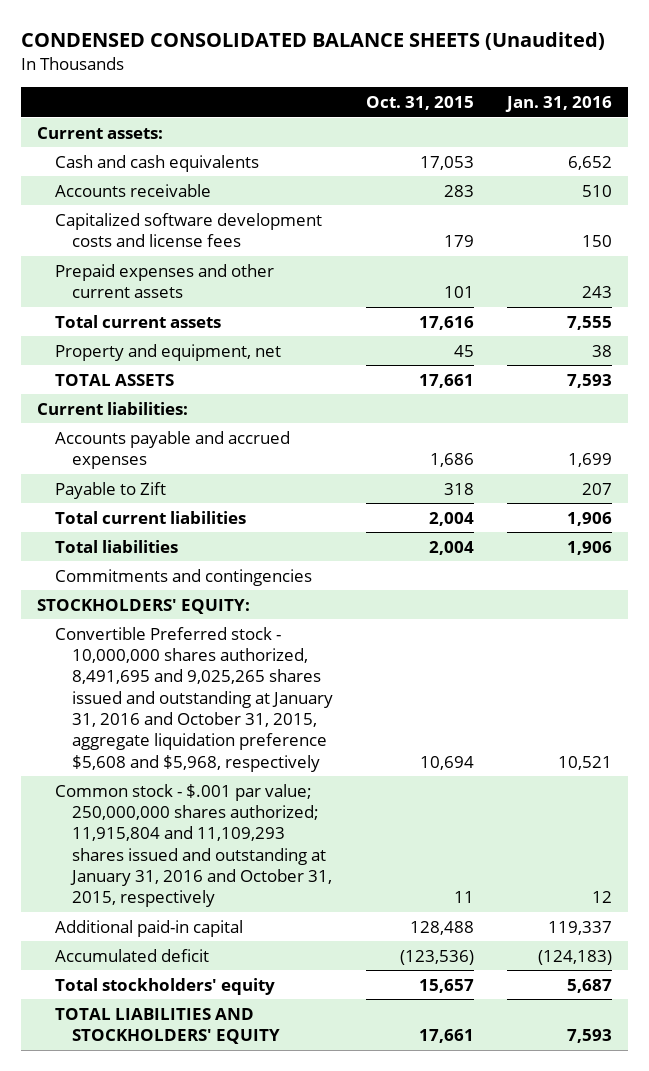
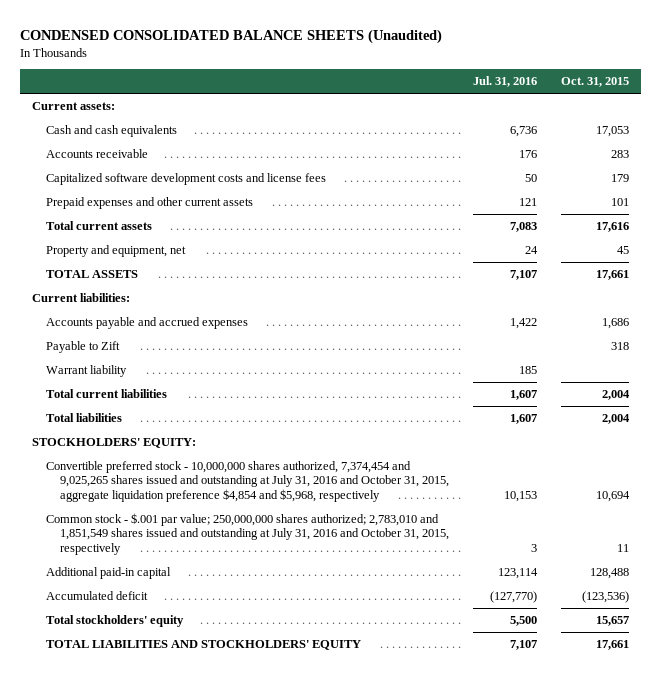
- | Oct. 31, 2015 | Jan. 31, 2016
+ | Jul. 31, 2016 | Oct. 31, 2015
+ Warrant liability | 185 |
- Commitments and contingencies
- Convertible Preferred stock - 10,000,000 shares authorized, 8,491,695 and 9,025,265 shares issued and outstanding at January 31, 2016 and October 31, 2015, aggregate liquidation preference $5,608 and $5,968, respectively | 10,694 | 10,521
- Common stock - $.001 par value; 250,000,000 shares authorized; 11,915,804 and 11,109,293 shares issued and outstanding at January 31, 2016 and October 31, 2015, respectively | 11 | 12
+ Convertible preferred stock - 10,000,000 shares authorized, 7,374,454 and 9,025,265 shares issued and outstanding at July 31, 2016 and October 31, 2015, aggregate liquidation preference $4,854 and $5,968, respectively | 10,153 | 10,694
+ Common stock - $.001 par value; 250,000,000 shares authorized; 2,783,010 and 1,851,549 shares issued and outstanding at July 31, 2016 and October 31, 2015, respectively | 3 | 11

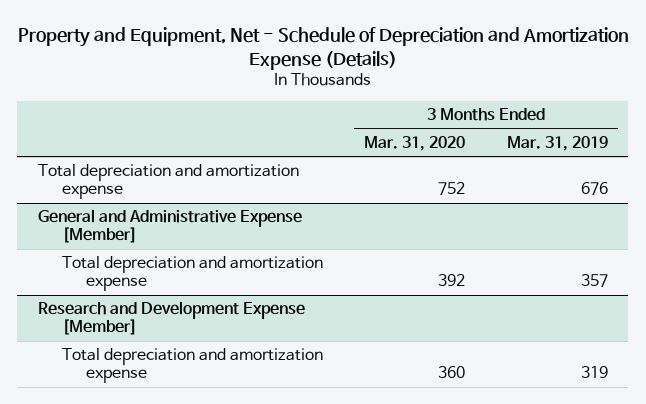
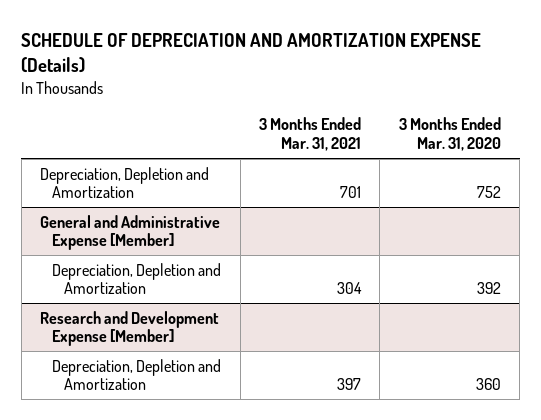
- Property and Equipment, Net - Schedule of Depreciation and Amortization Expense (Details)
+ SCHEDULE OF DEPRECIATION AND AMORTIZATION EXPENSE (Details)
- | 3 Months Ended Mar. 31, 2020 | 3 Months Ended Mar. 31, 2019
+ | 3 Months Ended Mar. 31, 2021 | 3 Months Ended Mar. 31, 2020
- Total depreciation and amortization expense | 752 | 676
+ Depreciation, Depletion and Amortization | 701 | 752
@ General and Administrative Expense [Member]
- Total depreciation and amortization expense | 392 | 357
+ Depreciation, Depletion and Amortization | 304 | 392
@ Research and Development Expense [Member]
- Total depreciation and amortization expense | 360 | 319
+ Depreciation, Depletion and Amortization | 397 | 360

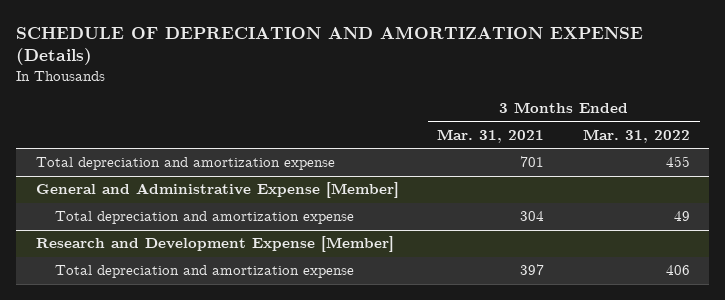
- | 3 Months Ended Mar. 31, 2021 | 3 Months Ended Mar. 31, 2020
+ | 3 Months Ended Mar. 31, 2021 | 3 Months Ended Mar. 31, 2022
- Depreciation, Depletion and Amortization | 701 | 752
+ Total depreciation and amortization expense | 701 | 455
@ General and Administrative Expense [Member]
- Depreciation, Depletion and Amortization | 304 | 392
+ Total depreciation and amortization expense | 304 | 49
@ Research and Development Expense [Member]
- Depreciation, Depletion and Amortization | 397 | 360
+ Total depreciation and amortization expense | 397 | 406

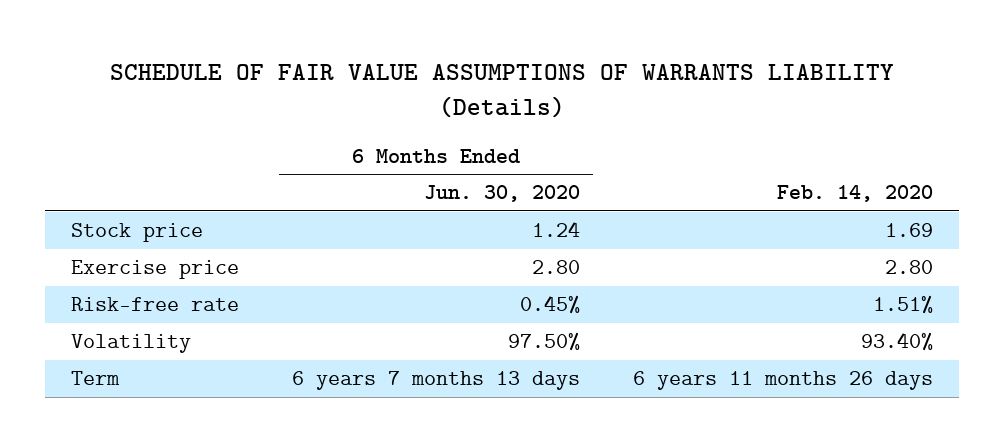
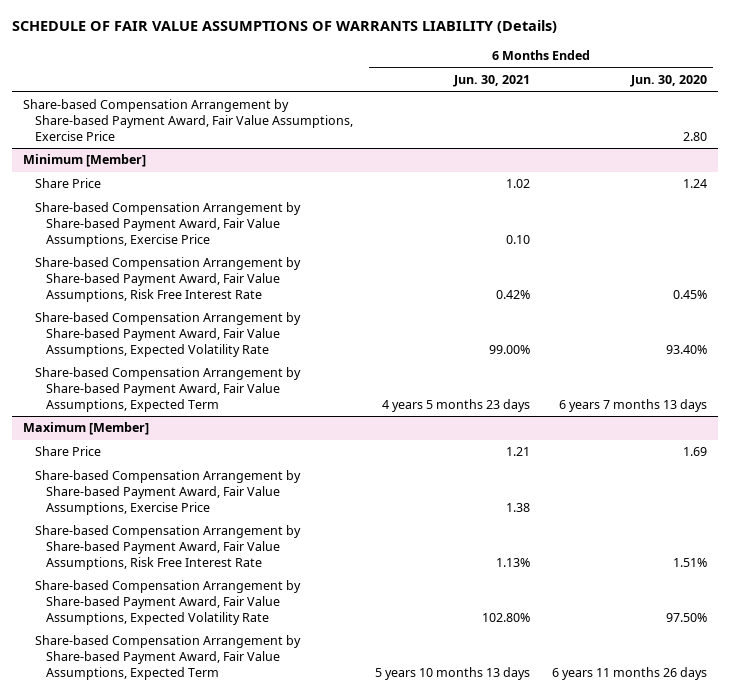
- | 6 Months Ended Jun. 30, 2020 | Feb. 14, 2020
+ | 6 Months Ended Jun. 30, 2021 | 6 Months Ended Jun. 30, 2020
- Stock price | 1.24 | 1.69
- Exercise price | 2.80 | 2.80
- Risk-free rate | 0.45% | 1.51%
- Volatility | 97.50% | 93.40%
- Term | 6 years 7 months 13 days | 6 years 11 months 26 days
+ Share-based Compensation Arrangement by Share-based Payment Award, Fair Value Assumptions, Exercise Price | | 2.80
+ Minimum [Member]
+ Share Price | 1.02 | 1.24
+ Share-based Compensation Arrangement by Share-based Payment Award, Fair Value Assumptions, Exercise Price | 0.10 |
+ Share-based Compensation Arrangement by Share-based Payment Award, Fair Value Assumptions, Risk Free Interest Rate | 0.42% | 0.45%
+ Share-based Compensation Arrangement by Share-based Payment Award, Fair Value Assumptions, Expected Volatility Rate | 99.00% | 93.40%
+ Share-based Compensation Arrangement by Share-based Payment Award, Fair Value Assumptions, Expected Term | 4 years 5 months 23 days | 6 years 7 months 13 days
+ Maximum [Member]
+ Share Price | 1.21 | 1.69
+ Share-based Compensation Arrangement by Share-based Payment Award, Fair Value Assumptions, Exercise Price | 1.38 |
+ Share-based Compensation Arrangement by Share-based Payment Award, Fair Value Assumptions, Risk Free Interest Rate | 1.13% | 1.51%
+ Share-based Compensation Arrangement by Share-based Payment Award, Fair Value Assumptions, Expected Volatility Rate | 102.80% | 97.50%
+ Share-based Compensation Arrangement by Share-based Payment Award, Fair Value Assumptions, Expected Term | 5 years 10 months 13 days | 6 years 11 months 26 days

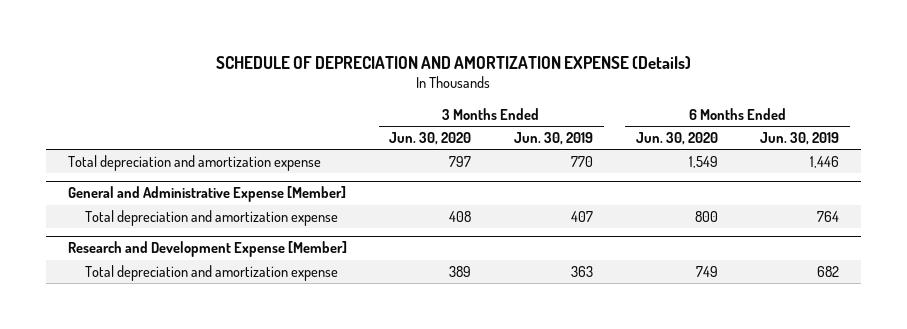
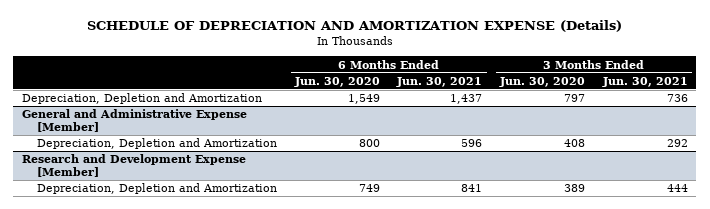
- | 3 Months Ended Jun. 30, 2020 | 3 Months Ended Jun. 30, 2019 | 6 Months Ended Jun. 30, 2020 | 6 Months Ended Jun. 30, 2019
+ | 6 Months Ended Jun. 30, 2020 | 6 Months Ended Jun. 30, 2021 | 3 Months Ended Jun. 30, 2020 | 3 Months Ended Jun. 30, 2021
- Total depreciation and amortization expense | 797 | 770 | 1,549 | 1,446
+ Depreciation, Depletion and Amortization | 1,549 | 1,437 | 797 | 736
@ General and Administrative Expense [Member]
- Total depreciation and amortization expense | 408 | 407 | 800 | 764
+ Depreciation, Depletion and Amortization | 800 | 596 | 408 | 292
@ Research and Development Expense [Member]
- Total depreciation and amortization expense | 389 | 363 | 749 | 682
+ Depreciation, Depletion and Amortization | 749 | 841 | 389 | 444

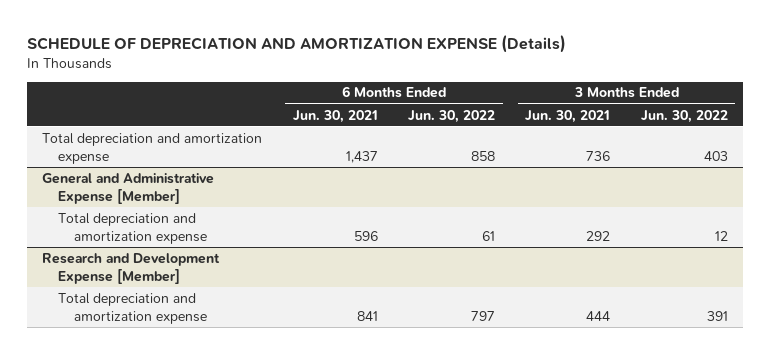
- | 6 Months Ended Jun. 30, 2020 | 6 Months Ended Jun. 30, 2021 | 3 Months Ended Jun. 30, 2020 | 3 Months Ended Jun. 30, 2021
+ | 6 Months Ended Jun. 30, 2021 | 6 Months Ended Jun. 30, 2022 | 3 Months Ended Jun. 30, 2021 | 3 Months Ended Jun. 30, 2022
- Depreciation, Depletion and Amortization | 1,549 | 1,437 | 797 | 736
+ Total depreciation and amortization expense | 1,437 | 858 | 736 | 403
@ General and Administrative Expense [Member]
- Depreciation, Depletion and Amortization | 800 | 596 | 408 | 292
+ Total depreciation and amortization expense | 596 | 61 | 292 | 12
@ Research and Development Expense [Member]
- Depreciation, Depletion and Amortization | 749 | 841 | 389 | 444
+ Total depreciation and amortization expense | 841 | 797 | 444 | 391

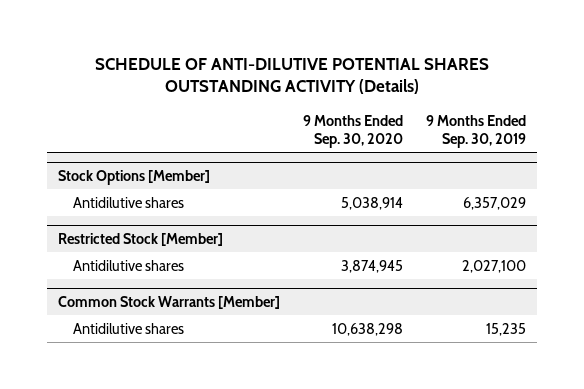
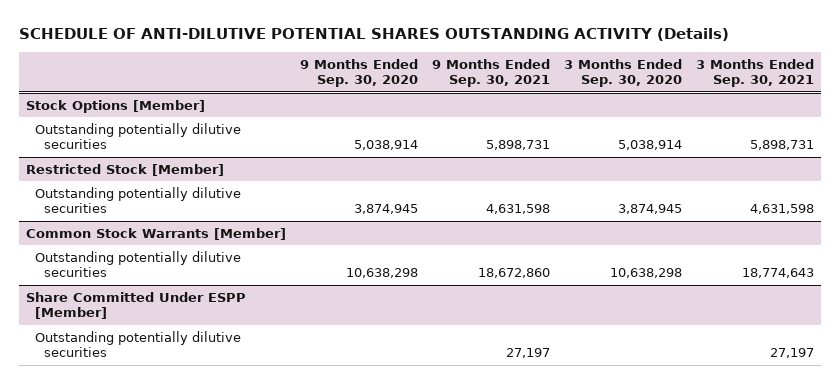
- | 9 Months Ended Sep. 30, 2020 | 9 Months Ended Sep. 30, 2019
+ | 9 Months Ended Sep. 30, 2020 | 9 Months Ended Sep. 30, 2021 | 3 Months Ended Sep. 30, 2020 | 3 Months Ended Sep. 30, 2021
@ Stock Options [Member]
- Antidilutive shares | 5,038,914 | 6,357,029
+ Outstanding potentially dilutive securities | 5,038,914 | 5,898,731 | 5,038,914 | 5,898,731
@ Restricted Stock [Member]
- Antidilutive shares | 3,874,945 | 2,027,100
+ Outstanding potentially dilutive securities | 3,874,945 | 4,631,598 | 3,874,945 | 4,631,598
@ Common Stock Warrants [Member]
- Antidilutive shares | 10,638,298 | 15,235
+ Outstanding potentially dilutive securities | 10,638,298 | 18,672,860 | 10,638,298 | 18,774,643
+ Share Committed Under ESPP [Member]
+ Outstanding potentially dilutive securities | | 27,197 | | 27,197

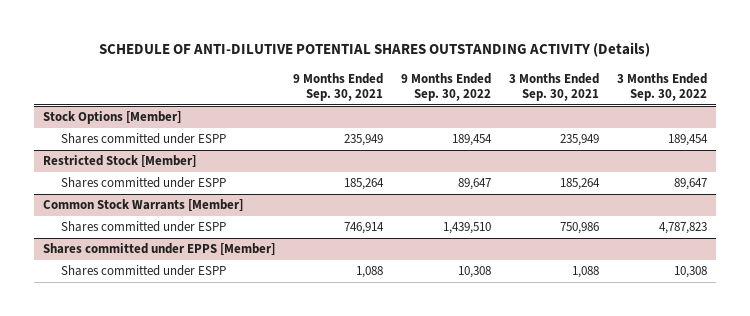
- | 9 Months Ended Sep. 30, 2020 | 9 Months Ended Sep. 30, 2021 | 3 Months Ended Sep. 30, 2020 | 3 Months Ended Sep. 30, 2021
+ | 9 Months Ended Sep. 30, 2021 | 9 Months Ended Sep. 30, 2022 | 3 Months Ended Sep. 30, 2021 | 3 Months Ended Sep. 30, 2022
@ Stock Options [Member]
- Outstanding potentially dilutive securities | 5,038,914 | 5,898,731 | 5,038,914 | 5,898,731
+ Shares committed under ESPP | 235,949 | 189,454 | 235,949 | 189,454
@ Restricted Stock [Member]
- Outstanding potentially dilutive securities | 3,874,945 | 4,631,598 | 3,874,945 | 4,631,598
+ Shares committed under ESPP | 185,264 | 89,647 | 185,264 | 89,647
@ Common Stock Warrants [Member]
- Outstanding potentially dilutive securities | 10,638,298 | 18,672,860 | 10,638,298 | 18,774,643
- Share Committed Under ESPP [Member]
- Outstanding potentially dilutive securities | | 27,197 | | 27,197
@ Common Stock Warrants [Member]
+ Shares committed under ESPP | 746,914 | 1,439,510 | 750,986 | 4,787,823
+ Shares committed under EPPS [Member]
+ Shares committed under ESPP | 1,088 | 10,308 | 1,088 | 10,308

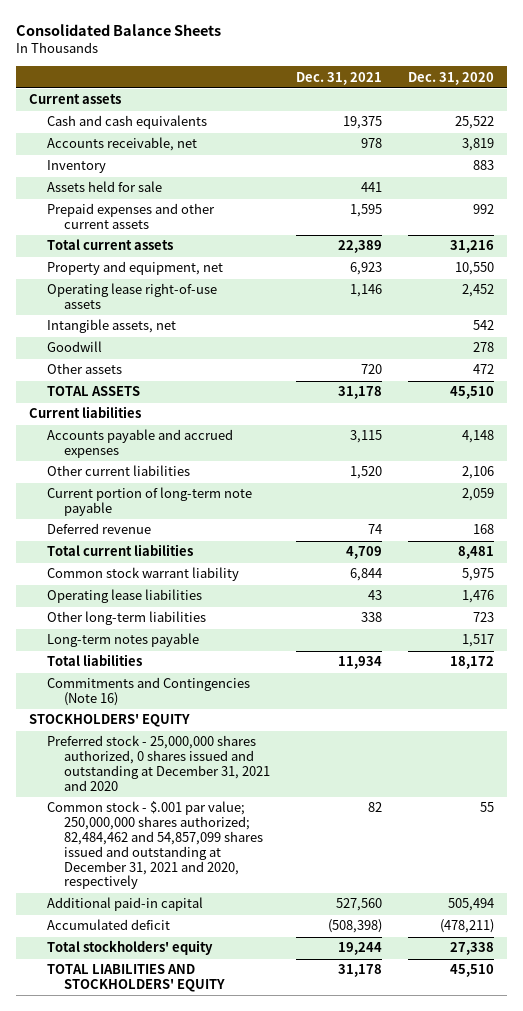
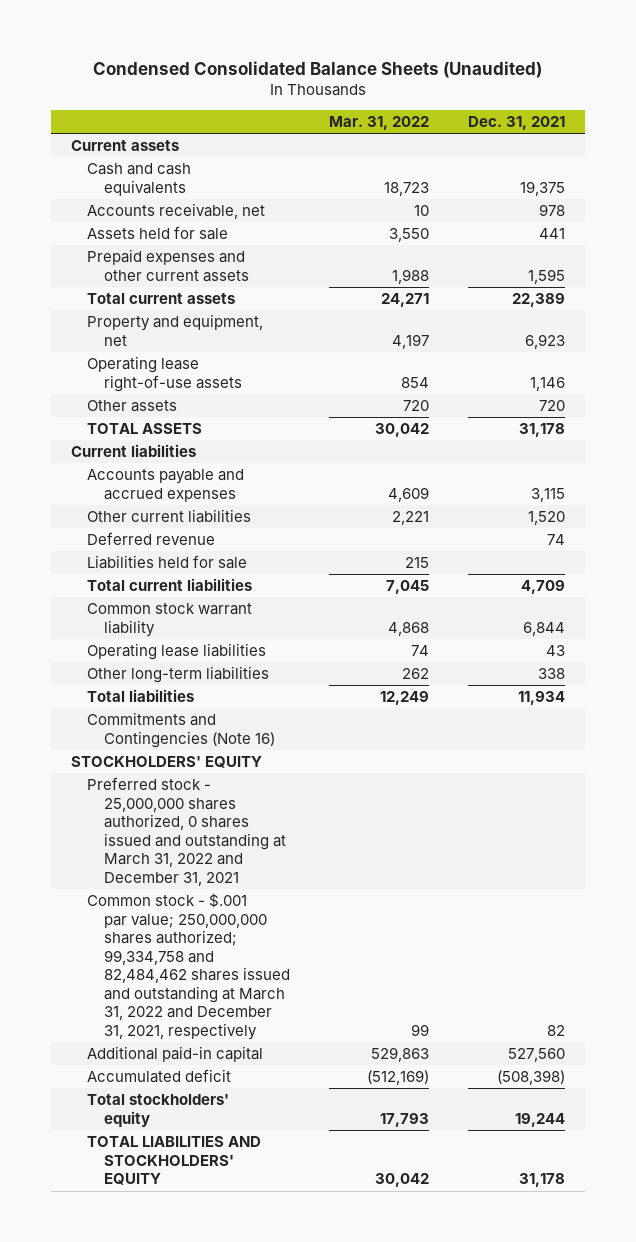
- Consolidated Balance Sheets
+ Condensed Consolidated Balance Sheets (Unaudited)
- | Dec. 31, 2021 | Dec. 31, 2020
+ | Mar. 31, 2022 | Dec. 31, 2021
- Inventory | | 883
- Intangible assets, net | | 542
- Goodwill | | 278
- Current portion of long-term note payable | | 2,059
+ Liabilities held for sale | 215 |
- Long-term notes payable | | 1,517
- Preferred stock - 25,000,000 shares authorized, 0 shares issued and outstanding at December 31, 2021 and 2020
- Common stock - $.001 par value; 250,000,000 shares authorized; 82,484,462 and 54,857,099 shares issued and outstanding at December 31, 2021 and 2020, respectively | 82 | 55
+ Preferred stock - 25,000,000 shares authorized, 0 shares issued and outstanding at March 31, 2022 and December 31, 2021
+ Common stock - $.001 par value; 250,000,000 shares authorized; 99,334,758 and 82,484,462 shares issued and outstanding at March 31, 2022 and December 31, 2021, respectively | 99 | 82

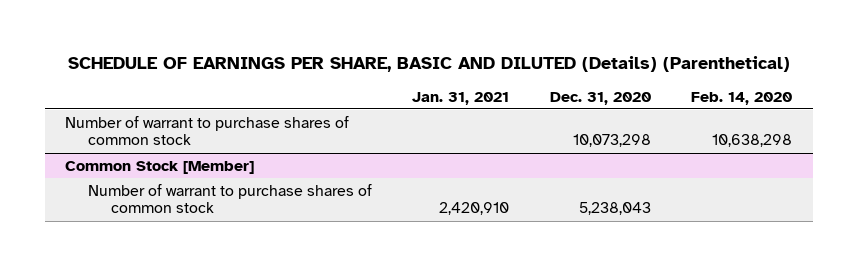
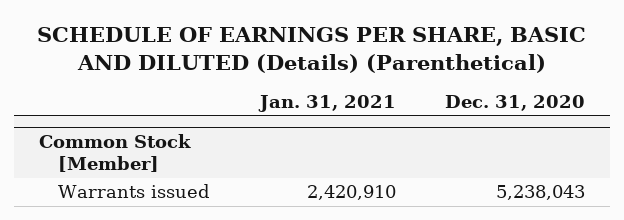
- | Jan. 31, 2021 | Dec. 31, 2020 | Feb. 14, 2020
+ | Jan. 31, 2021 | Dec. 31, 2020
- Number of warrant to purchase shares of common stock | | 10,073,298 | 10,638,298
@ Common Stock [Member]
- Number of warrant to purchase shares of common stock | 2,420,910 | 5,238,043 |
+ Warrants issued | 2,420,910 | 5,238,043

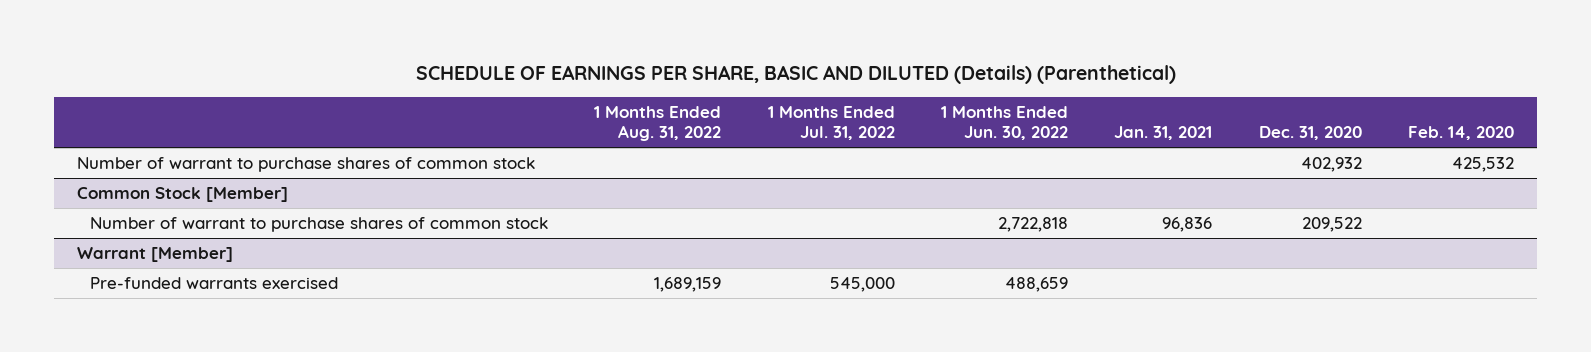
- | Jan. 31, 2021 | Dec. 31, 2020
+ | 1 Months Ended Aug. 31, 2022 | 1 Months Ended Jul. 31, 2022 | 1 Months Ended Jun. 30, 2022 | Jan. 31, 2021 | Dec. 31, 2020 | Feb. 14, 2020
+ Number of warrant to purchase shares of common stock | | | | | 402,932 | 425,532
@ Common Stock [Member]
- Warrants issued | 2,420,910 | 5,238,043
+ Number of warrant to purchase shares of common stock | | | 2,722,818 | 96,836 | 209,522 |
+ Warrant [Member]
+ Pre-funded warrants exercised | 1,689,159 | 545,000 | 488,659 | | |

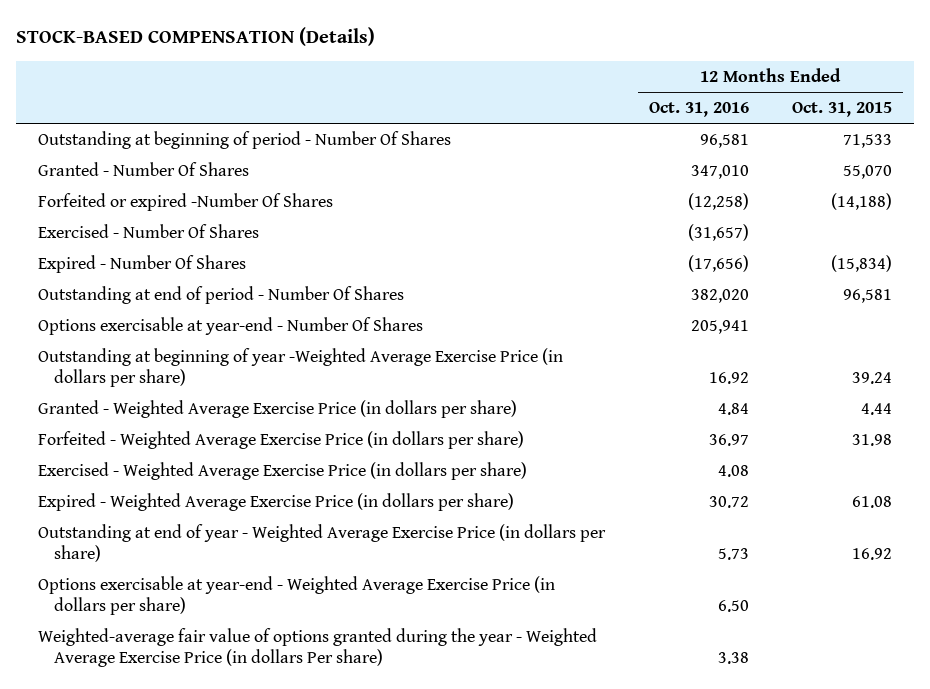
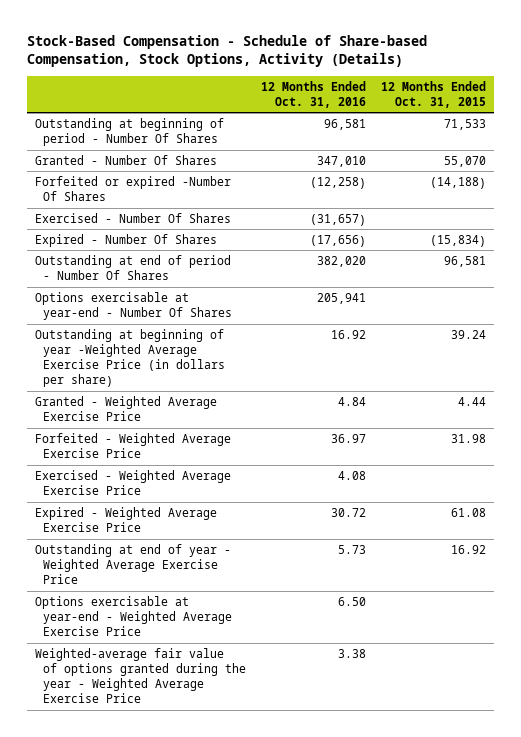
- STOCK-BASED COMPENSATION (Details)
+ Stock-Based Compensation - Schedule of Share-based Compensation, Stock Options, Activity (Details)
- Granted - Weighted Average Exercise Price (in dollars per share) | 4.84 | 4.44
- Forfeited - Weighted Average Exercise Price (in dollars per share) | 36.97 | 31.98
- Exercised - Weighted Average Exercise Price (in dollars per share) | 4.08 |
- Expired - Weighted Average Exercise Price (in dollars per share) | 30.72 | 61.08
- Outstanding at end of year - Weighted Average Exercise Price (in dollars per share) | 5.73 | 16.92
- Options exercisable at year-end - Weighted Average Exercise Price (in dollars per share) | 6.50 |
- Weighted-average fair value of options granted during the year - Weighted Average Exercise Price (in dollars Per share) | 3.38 |
+ Granted - Weighted Average Exercise Price | 4.84 | 4.44
+ Forfeited - Weighted Average Exercise Price | 36.97 | 31.98
+ Exercised - Weighted Average Exercise Price | 4.08 |
+ Expired - Weighted Average Exercise Price | 30.72 | 61.08
+ Outstanding at end of year - Weighted Average Exercise Price | 5.73 | 16.92
+ Options exercisable at year-end - Weighted Average Exercise Price | 6.50 |
+ Weighted-average fair value of options granted during the year - Weighted Average Exercise Price | 3.38 |

